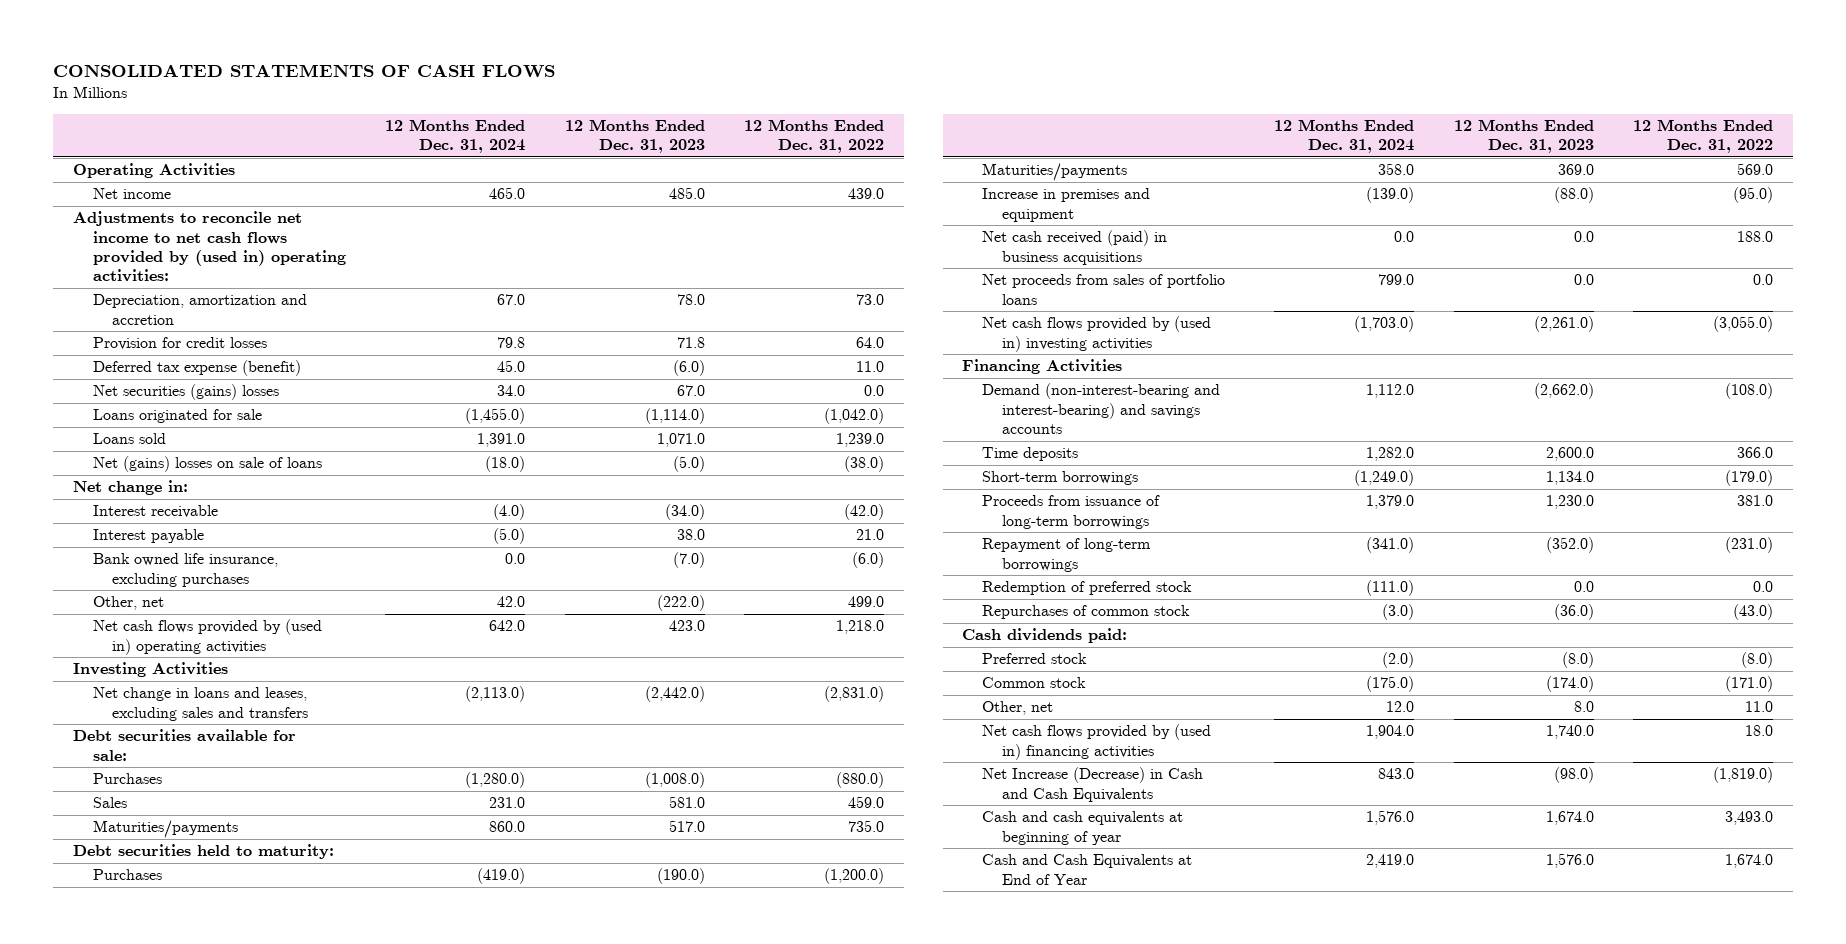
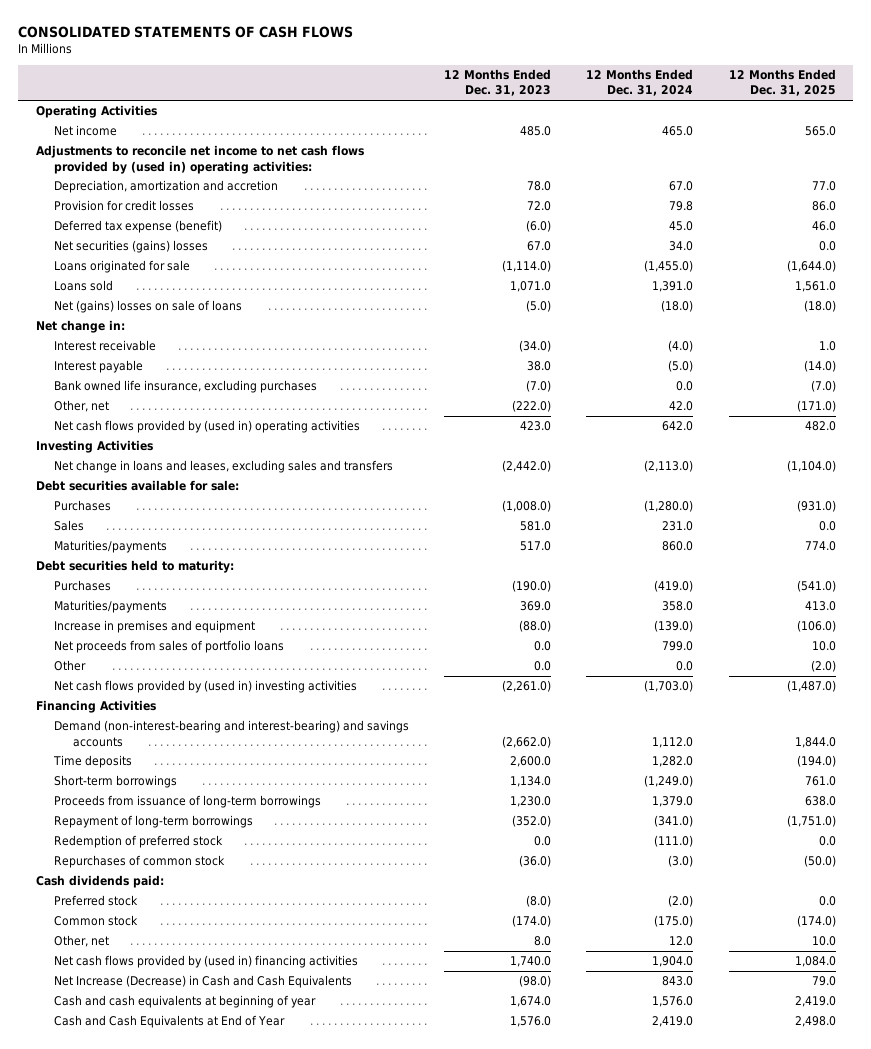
- | 12 Months Ended Dec. 31, 2024 | 12 Months Ended Dec. 31, 2023 | 12 Months Ended Dec. 31, 2022
+ | 12 Months Ended Dec. 31, 2023 | 12 Months Ended Dec. 31, 2024 | 12 Months Ended Dec. 31, 2025
- Provision for credit losses | 79.8 | 71.8 | 64.0
+ Provision for credit losses | 72.0 | 79.8 | 86.0
- Net cash received (paid) in business acquisitions | 0.0 | 0.0 | 188.0
+ Other | 0.0 | 0.0 | (2.0)

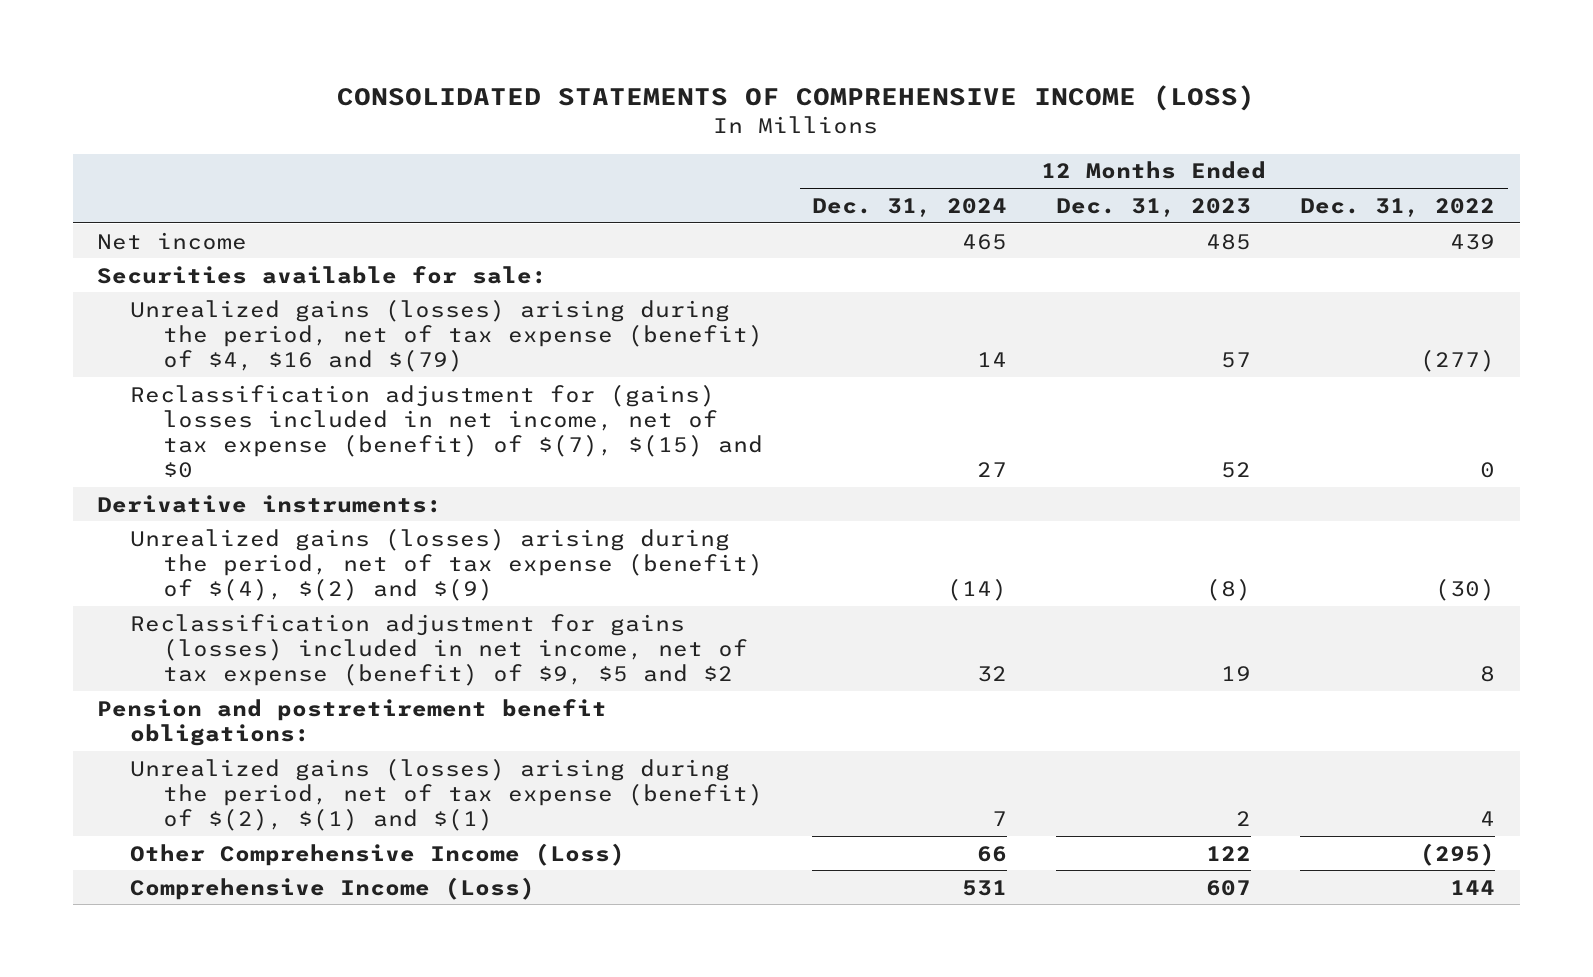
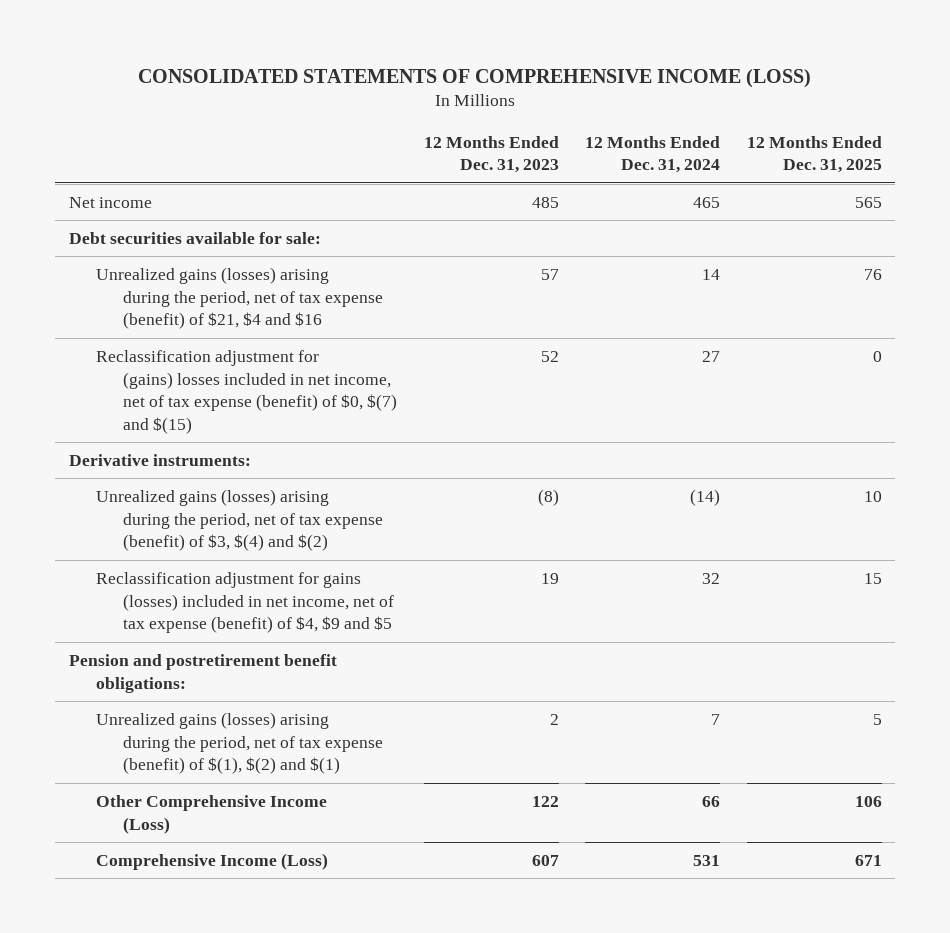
- | 12 Months Ended Dec. 31, 2024 | 12 Months Ended Dec. 31, 2023 | 12 Months Ended Dec. 31, 2022
+ | 12 Months Ended Dec. 31, 2023 | 12 Months Ended Dec. 31, 2024 | 12 Months Ended Dec. 31, 2025
- Securities available for sale:
- Unrealized gains (losses) arising during the period, net of tax expense (benefit) of $4, $16 and $(79) | 14 | 57 | (277)
- Reclassification adjustment for (gains) losses included in net income, net of tax expense (benefit) of $(7), $(15) and $0 | 27 | 52 | 0
+ Debt securities available for sale:
+ Unrealized gains (losses) arising during the period, net of tax expense (benefit) of $21, $4 and $16 | 57 | 14 | 76
+ Reclassification adjustment for (gains) losses included in net income, net of tax expense (benefit) of $0, $(7) and $(15) | 52 | 27 | 0
- Unrealized gains (losses) arising during the period, net of tax expense (benefit) of $(4), $(2) and $(9) | (14) | (8) | (30)
- Reclassification adjustment for gains (losses) included in net income, net of tax expense (benefit) of $9, $5 and $2 | 32 | 19 | 8
+ Unrealized gains (losses) arising during the period, net of tax expense (benefit) of $3, $(4) and $(2) | (8) | (14) | 10
+ Reclassification adjustment for gains (losses) included in net income, net of tax expense (benefit) of $4, $9 and $5 | 19 | 32 | 15
- Unrealized gains (losses) arising during the period, net of tax expense (benefit) of $(2), $(1) and $(1) | 7 | 2 | 4
+ Unrealized gains (losses) arising during the period, net of tax expense (benefit) of $(1), $(2) and $(1) | 2 | 7 | 5

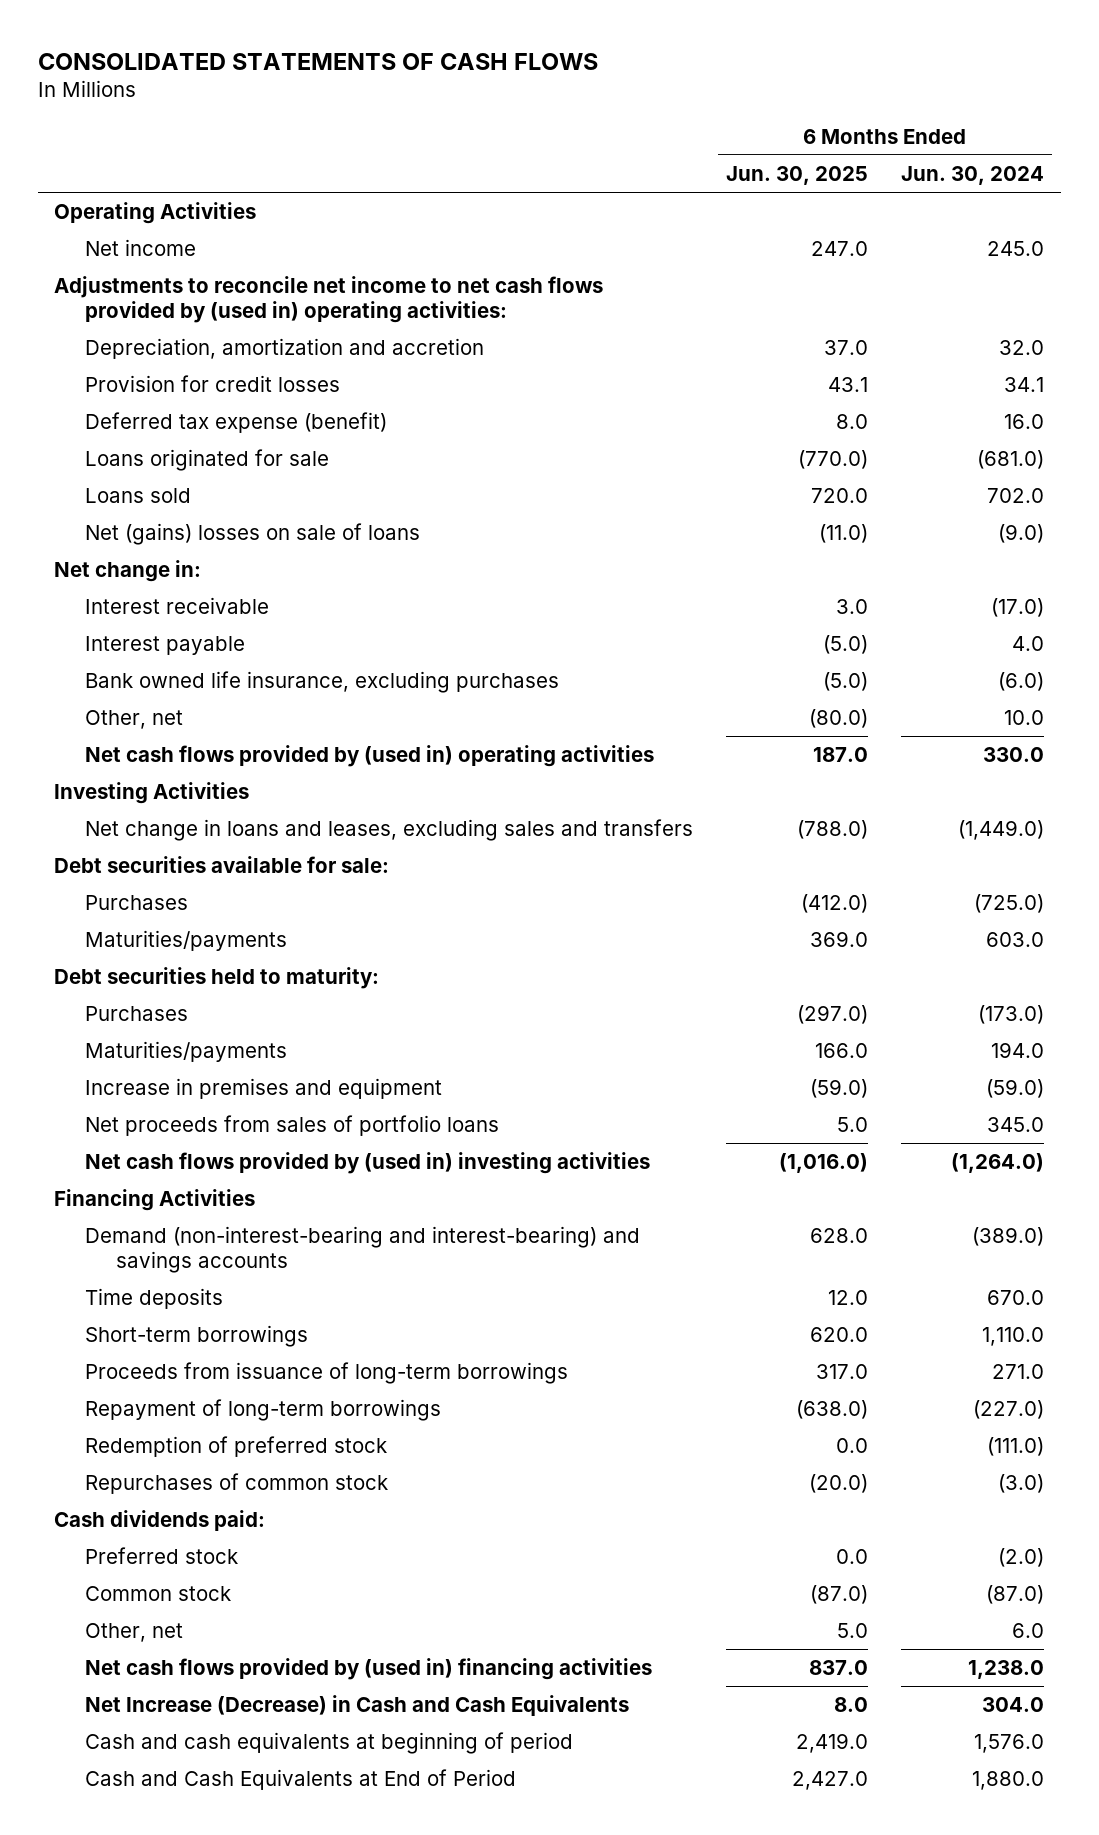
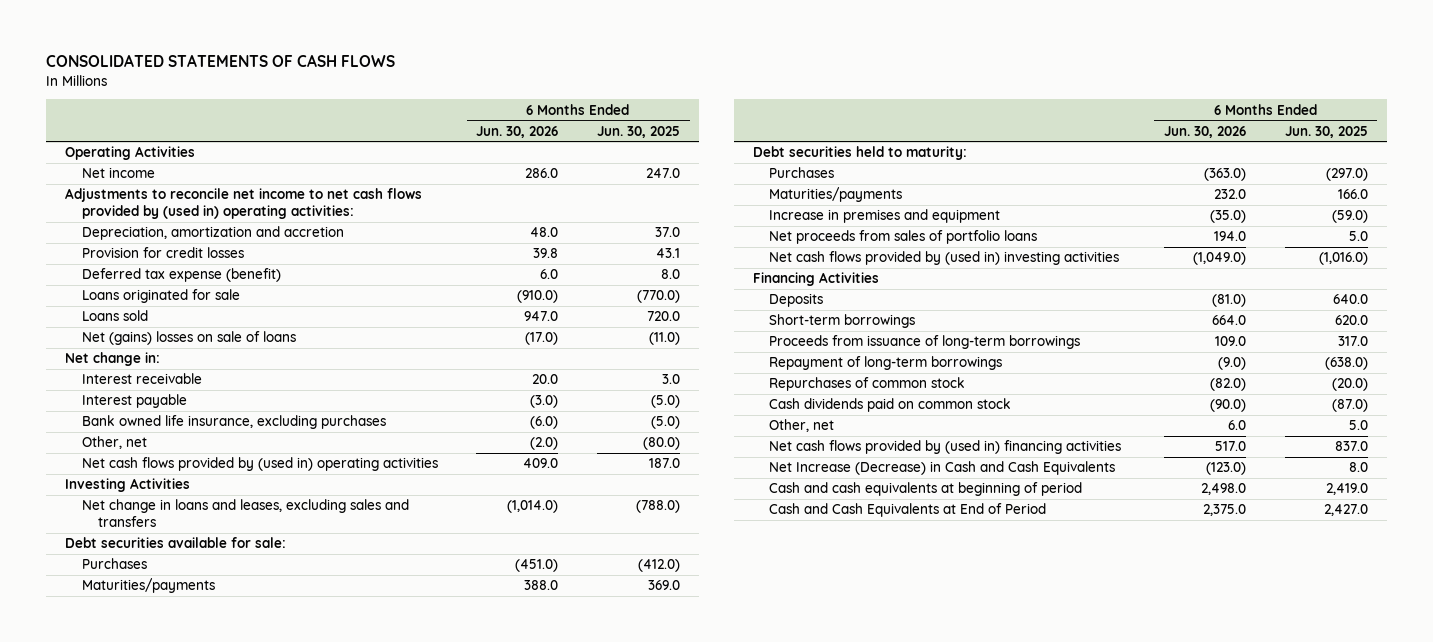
- | 6 Months Ended Jun. 30, 2025 | 6 Months Ended Jun. 30, 2024
+ | 6 Months Ended Jun. 30, 2026 | 6 Months Ended Jun. 30, 2025
- Demand (non-interest-bearing and interest-bearing) and savings accounts | 628.0 | (389.0)
- Time deposits | 12.0 | 670.0
+ Deposits | (81.0) | 640.0
- Redemption of preferred stock | 0.0 | (111.0)
- Cash dividends paid:
- Preferred stock | 0.0 | (2.0)
- Common stock | (87.0) | (87.0)
+ Cash dividends paid on common stock | (90.0) | (87.0)

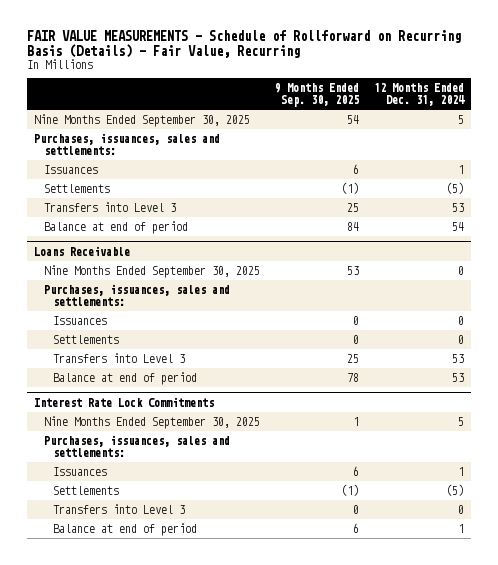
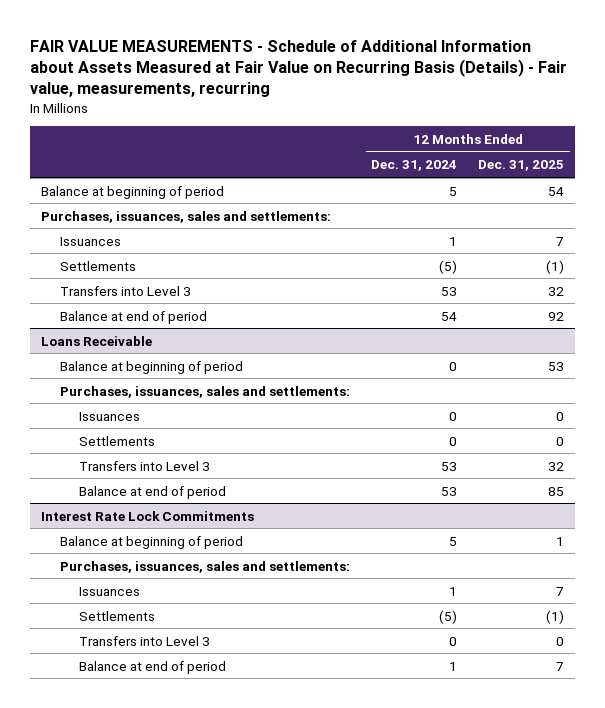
- FAIR VALUE MEASUREMENTS - Schedule of Rollforward on Recurring Basis (Details) - Fair Value, Recurring
+ FAIR VALUE MEASUREMENTS - Schedule of Additional Information about Assets Measured at Fair Value on Recurring Basis (Details) - Fair value, measurements, recurring
- | 9 Months Ended Sep. 30, 2025 | 12 Months Ended Dec. 31, 2024
+ | 12 Months Ended Dec. 31, 2024 | 12 Months Ended Dec. 31, 2025
- Nine Months Ended September 30, 2025 | 54 | 5
+ Balance at beginning of period | 5 | 54
@ Loans Receivable
- Nine Months Ended September 30, 2025 | 53 | 0
+ Balance at beginning of period | 0 | 53
@ Interest Rate Lock Commitments
- Nine Months Ended September 30, 2025 | 1 | 5
+ Balance at beginning of period | 5 | 1

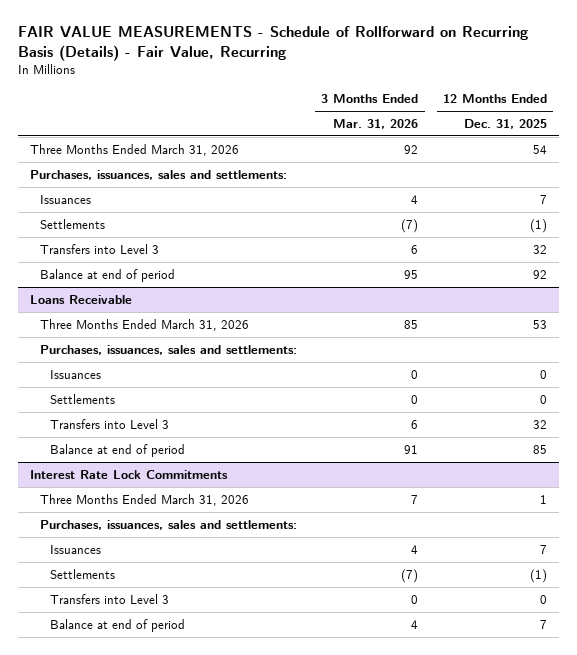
- FAIR VALUE MEASUREMENTS - Schedule of Additional Information about Assets Measured at Fair Value on Recurring Basis (Details) - Fair value, measurements, recurring
+ FAIR VALUE MEASUREMENTS - Schedule of Rollforward on Recurring Basis (Details) - Fair Value, Recurring
- | 12 Months Ended Dec. 31, 2024 | 12 Months Ended Dec. 31, 2025
+ | 3 Months Ended Mar. 31, 2026 | 12 Months Ended Dec. 31, 2025
- Balance at beginning of period | 5 | 54
+ Three Months Ended March 31, 2026 | 92 | 54
@ Loans Receivable
- Balance at beginning of period | 0 | 53
+ Three Months Ended March 31, 2026 | 85 | 53
@ Interest Rate Lock Commitments
- Balance at beginning of period | 5 | 1
+ Three Months Ended March 31, 2026 | 7 | 1

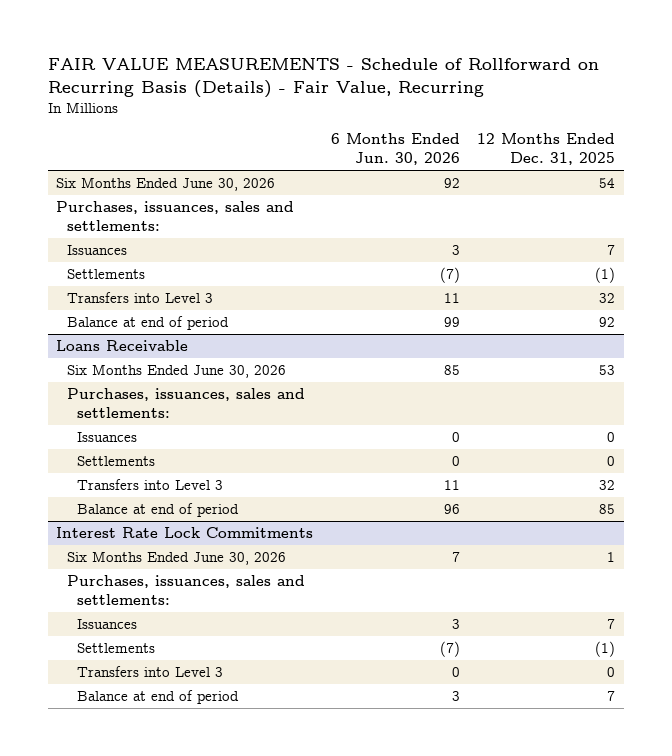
- | 3 Months Ended Mar. 31, 2026 | 12 Months Ended Dec. 31, 2025
+ | 6 Months Ended Jun. 30, 2026 | 12 Months Ended Dec. 31, 2025
- Three Months Ended March 31, 2026 | 92 | 54
+ Six Months Ended June 30, 2026 | 92 | 54
@ Loans Receivable
- Three Months Ended March 31, 2026 | 85 | 53
+ Six Months Ended June 30, 2026 | 85 | 53
@ Interest Rate Lock Commitments
- Three Months Ended March 31, 2026 | 7 | 1
+ Six Months Ended June 30, 2026 | 7 | 1

